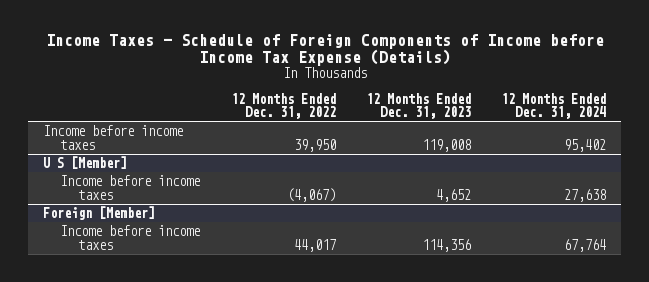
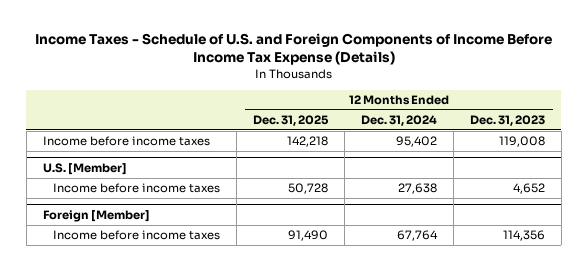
- Income Taxes - Schedule of Foreign Components of Income before Income Tax Expense (Details)
+ Income Taxes - Schedule of U.S. and Foreign Components of Income Before Income Tax Expense (Details)
- | 12 Months Ended Dec. 31, 2022 | 12 Months Ended Dec. 31, 2023 | 12 Months Ended Dec. 31, 2024
+ | 12 Months Ended Dec. 31, 2025 | 12 Months Ended Dec. 31, 2024 | 12 Months Ended Dec. 31, 2023
- U S [Member]
+ U.S. [Member]

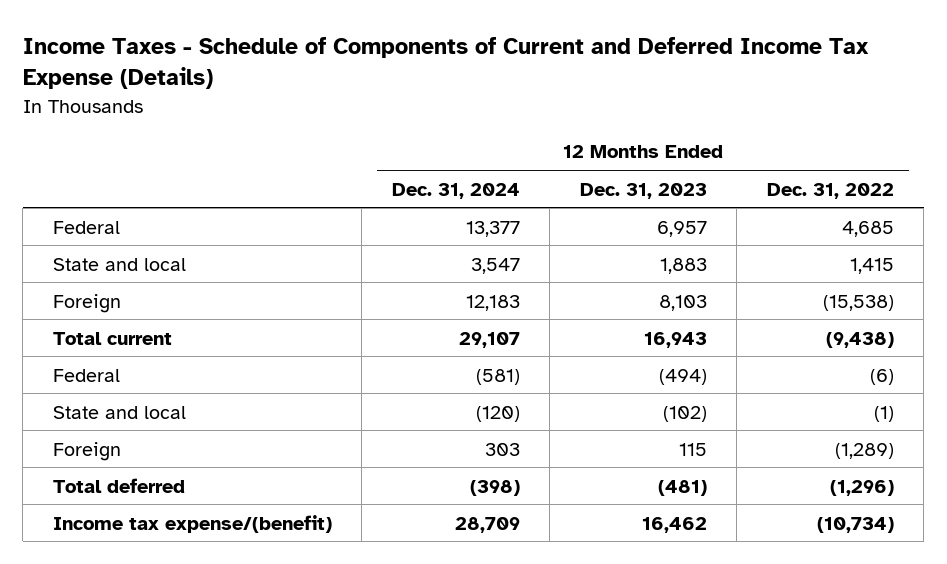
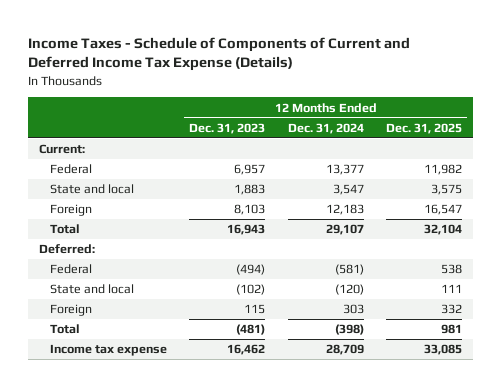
- | 12 Months Ended Dec. 31, 2024 | 12 Months Ended Dec. 31, 2023 | 12 Months Ended Dec. 31, 2022
+ | 12 Months Ended Dec. 31, 2023 | 12 Months Ended Dec. 31, 2024 | 12 Months Ended Dec. 31, 2025
+ Current:
- Total current | 29,107 | 16,943 | (9,438)
+ Total | 16,943 | 29,107 | 32,104
+ Deferred:
- Total deferred | (398) | (481) | (1,296)
- Income tax expense/(benefit) | 28,709 | 16,462 | (10,734)
+ Total | (481) | (398) | 981
+ Income tax expense | 16,462 | 28,709 | 33,085

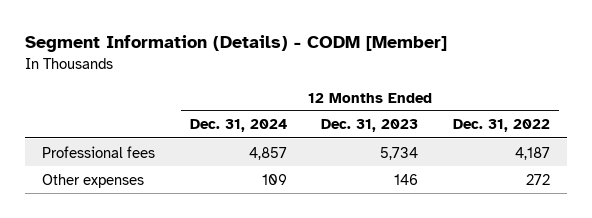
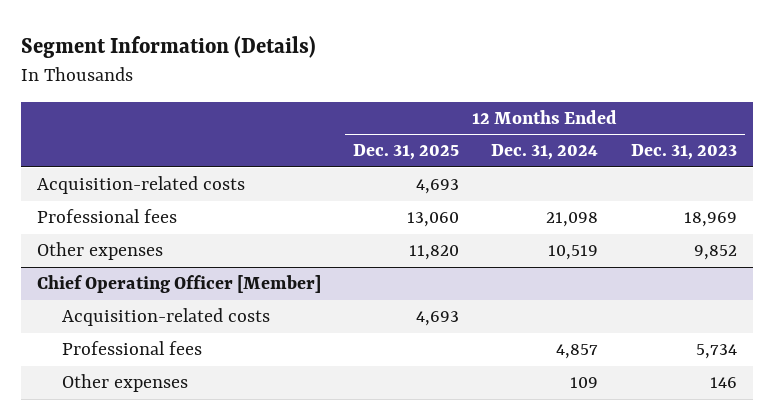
- Segment Information (Details) - CODM [Member]
+ Segment Information (Details)
- | 12 Months Ended Dec. 31, 2024 | 12 Months Ended Dec. 31, 2023 | 12 Months Ended Dec. 31, 2022
+ | 12 Months Ended Dec. 31, 2025 | 12 Months Ended Dec. 31, 2024 | 12 Months Ended Dec. 31, 2023
+ Acquisition-related costs | 4,693 | |
+ Professional fees | 13,060 | 21,098 | 18,969
+ Other expenses | 11,820 | 10,519 | 9,852
+ Chief Operating Officer [Member]
+ Acquisition-related costs | 4,693 | |

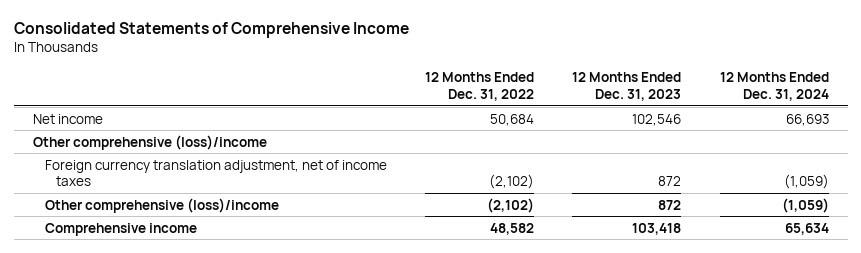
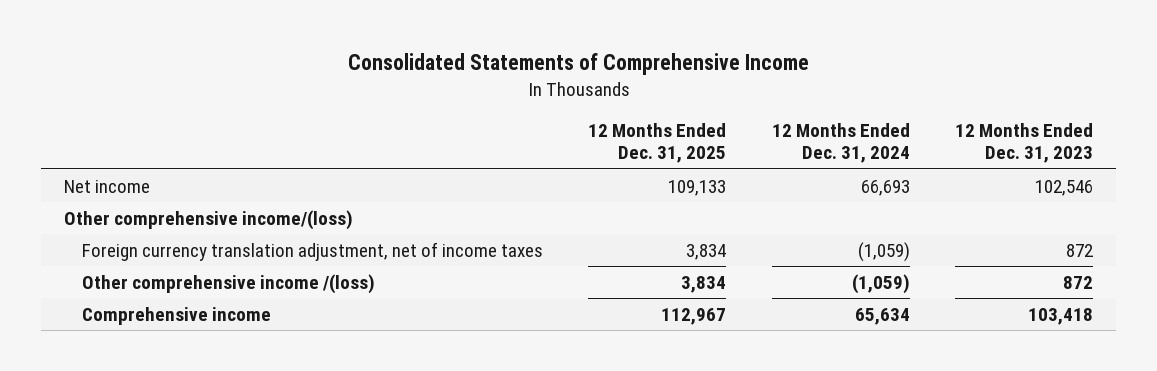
- | 12 Months Ended Dec. 31, 2022 | 12 Months Ended Dec. 31, 2023 | 12 Months Ended Dec. 31, 2024
+ | 12 Months Ended Dec. 31, 2025 | 12 Months Ended Dec. 31, 2024 | 12 Months Ended Dec. 31, 2023
- Other comprehensive (loss)/income
+ Other comprehensive income/(loss)
- Other comprehensive (loss)/income | (2,102) | 872 | (1,059)
+ Other comprehensive income /(loss) | 3,834 | (1,059) | 872

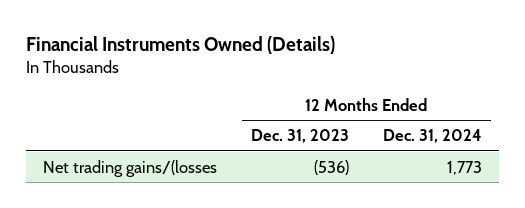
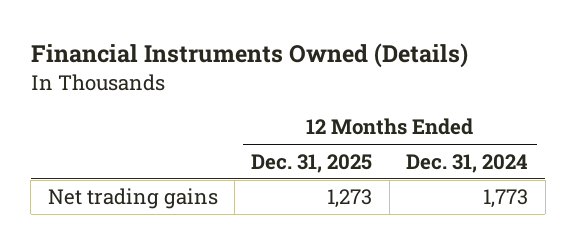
- | 12 Months Ended Dec. 31, 2023 | 12 Months Ended Dec. 31, 2024
+ | 12 Months Ended Dec. 31, 2025 | 12 Months Ended Dec. 31, 2024
- Net trading gains/(losses | (536) | 1,773
+ Net trading gains | 1,273 | 1,773

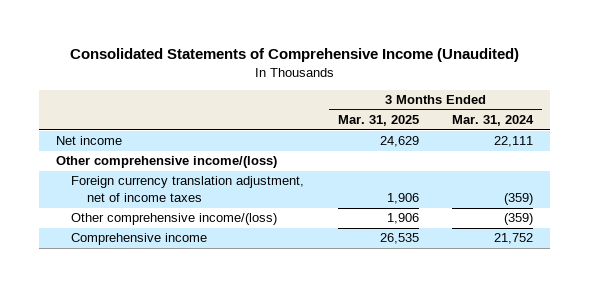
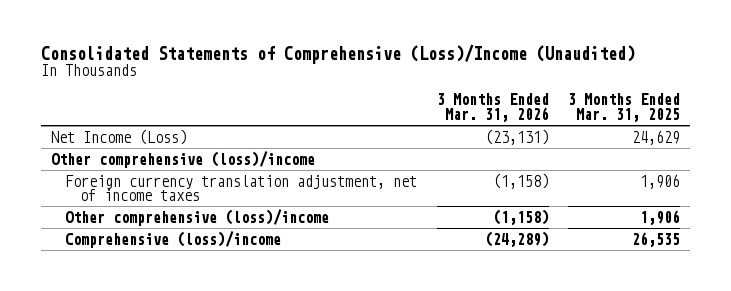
- Consolidated Statements of Comprehensive Income (Unaudited)
+ Consolidated Statements of Comprehensive (Loss)/Income (Unaudited)
- | 3 Months Ended Mar. 31, 2025 | 3 Months Ended Mar. 31, 2024
+ | 3 Months Ended Mar. 31, 2026 | 3 Months Ended Mar. 31, 2025
- Net income | 24,629 | 22,111
- Other comprehensive income/(loss)
+ Net Income (Loss) | (23,131) | 24,629
+ Other comprehensive (loss)/income
- Other comprehensive income/(loss) | 1,906 | (359)
- Comprehensive income | 26,535 | 21,752
+ Other comprehensive (loss)/income | (1,158) | 1,906
+ Comprehensive (loss)/income | (24,289) | 26,535

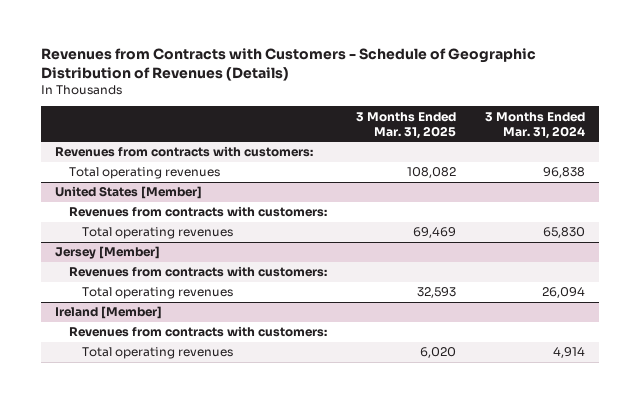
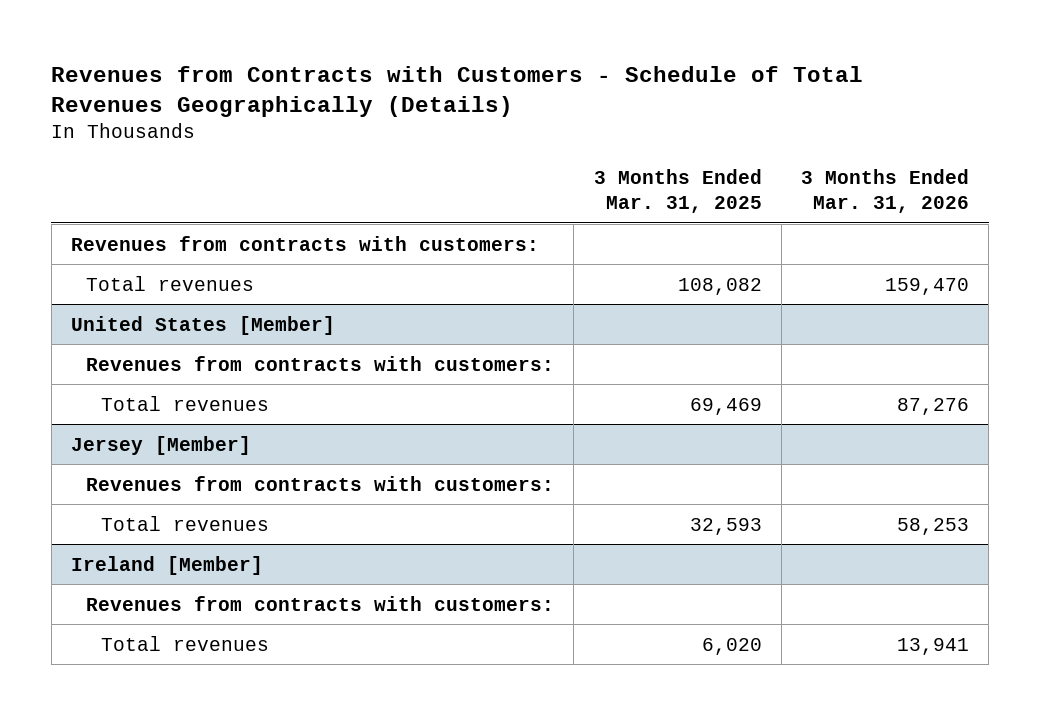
- Revenues from Contracts with Customers - Schedule of Geographic Distribution of Revenues (Details)
+ Revenues from Contracts with Customers - Schedule of Total Revenues Geographically (Details)
- | 3 Months Ended Mar. 31, 2025 | 3 Months Ended Mar. 31, 2024
+ | 3 Months Ended Mar. 31, 2025 | 3 Months Ended Mar. 31, 2026
- Total operating revenues | 108,082 | 96,838
+ Total revenues | 108,082 | 159,470
@ United States [Member]
- Total operating revenues | 69,469 | 65,830
+ Total revenues | 69,469 | 87,276
@ Jersey [Member]
- Total operating revenues | 32,593 | 26,094
+ Total revenues | 32,593 | 58,253
@ Ireland [Member]
- Total operating revenues | 6,020 | 4,914
+ Total revenues | 6,020 | 13,941

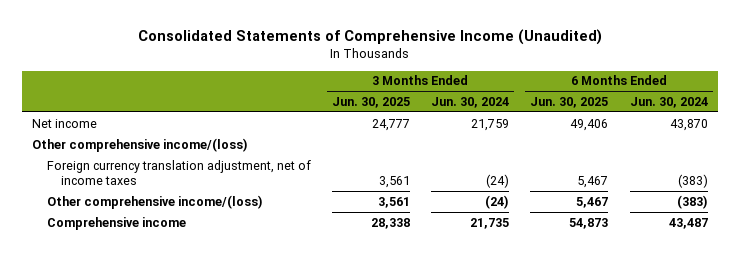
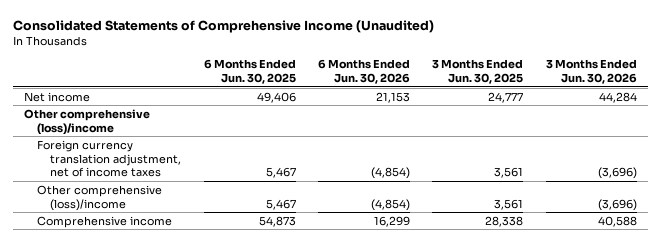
- | 3 Months Ended Jun. 30, 2025 | 3 Months Ended Jun. 30, 2024 | 6 Months Ended Jun. 30, 2025 | 6 Months Ended Jun. 30, 2024
+ | 6 Months Ended Jun. 30, 2025 | 6 Months Ended Jun. 30, 2026 | 3 Months Ended Jun. 30, 2025 | 3 Months Ended Jun. 30, 2026
- Other comprehensive income/(loss)
+ Other comprehensive (loss)/income
- Other comprehensive income/(loss) | 3,561 | (24) | 5,467 | (383)
+ Other comprehensive (loss)/income | 5,467 | (4,854) | 3,561 | (3,696)

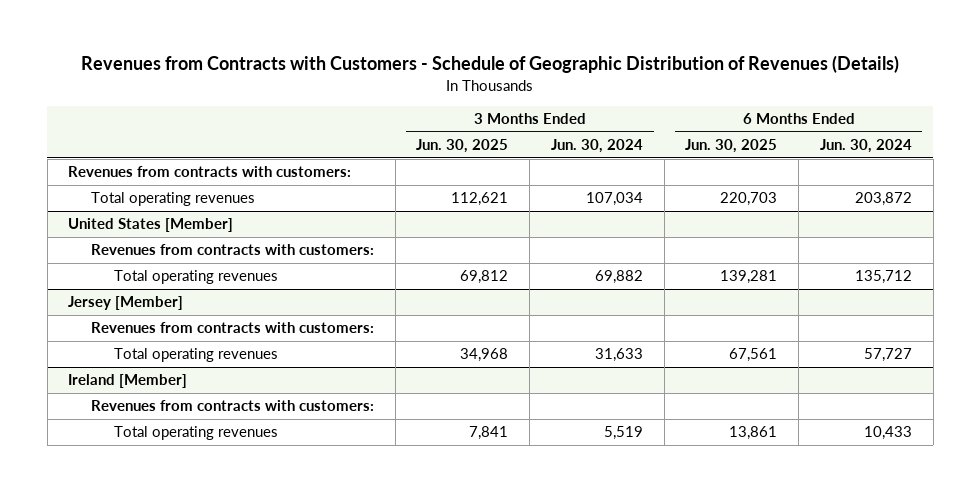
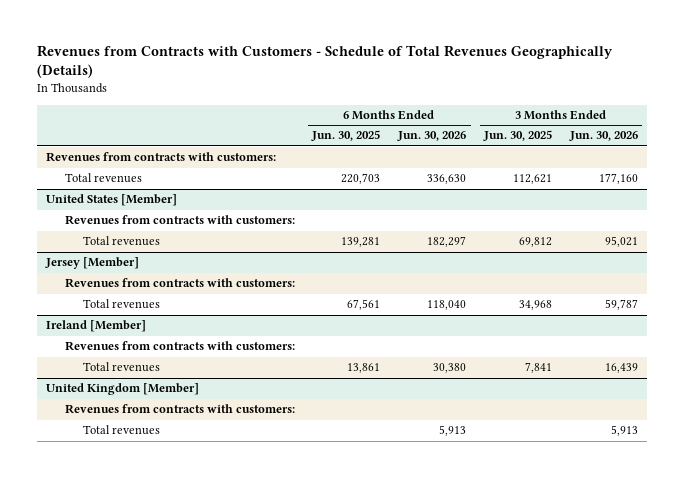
- Revenues from Contracts with Customers - Schedule of Geographic Distribution of Revenues (Details)
+ Revenues from Contracts with Customers - Schedule of Total Revenues Geographically (Details)
- | 3 Months Ended Jun. 30, 2025 | 3 Months Ended Jun. 30, 2024 | 6 Months Ended Jun. 30, 2025 | 6 Months Ended Jun. 30, 2024
+ | 6 Months Ended Jun. 30, 2025 | 6 Months Ended Jun. 30, 2026 | 3 Months Ended Jun. 30, 2025 | 3 Months Ended Jun. 30, 2026
- Total operating revenues | 112,621 | 107,034 | 220,703 | 203,872
+ Total revenues | 220,703 | 336,630 | 112,621 | 177,160
@ United States [Member]
- Total operating revenues | 69,812 | 69,882 | 139,281 | 135,712
+ Total revenues | 139,281 | 182,297 | 69,812 | 95,021
@ Jersey [Member]
- Total operating revenues | 34,968 | 31,633 | 67,561 | 57,727
+ Total revenues | 67,561 | 118,040 | 34,968 | 59,787
@ Ireland [Member]
- Total operating revenues | 7,841 | 5,519 | 13,861 | 10,433
+ Total revenues | 13,861 | 30,380 | 7,841 | 16,439
+ United Kingdom [Member]
+ Revenues from contracts with customers:
+ Total revenues | | 5,913 | | 5,913

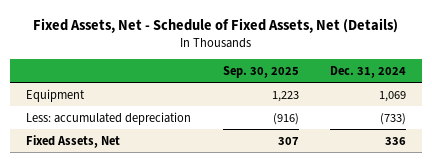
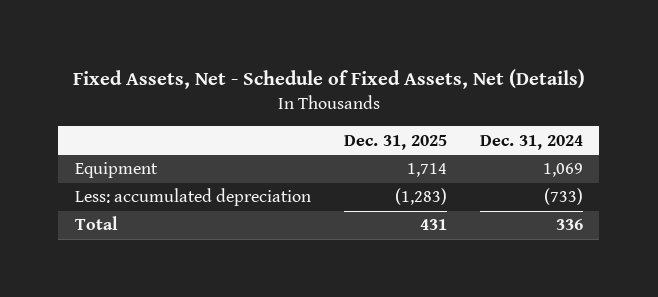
- | Sep. 30, 2025 | Dec. 31, 2024
+ | Dec. 31, 2025 | Dec. 31, 2024
- Fixed Assets, Net | 307 | 336
+ Total | 431 | 336

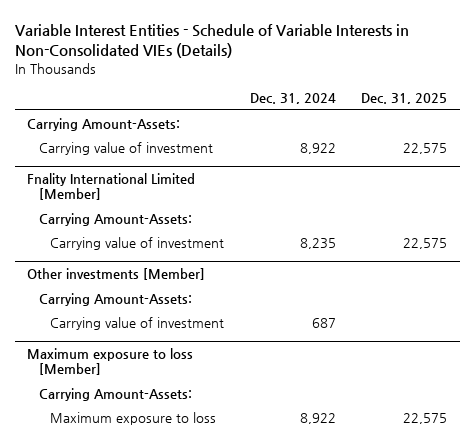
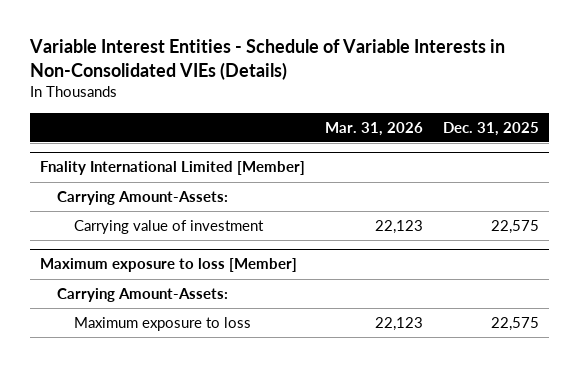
- | Dec. 31, 2024 | Dec. 31, 2025
+ | Mar. 31, 2026 | Dec. 31, 2025
- Carrying Amount-Assets:
- Carrying value of investment | 8,922 | 22,575
- Other investments [Member]
- Carrying Amount-Assets:
- Carrying value of investment | 687 |

